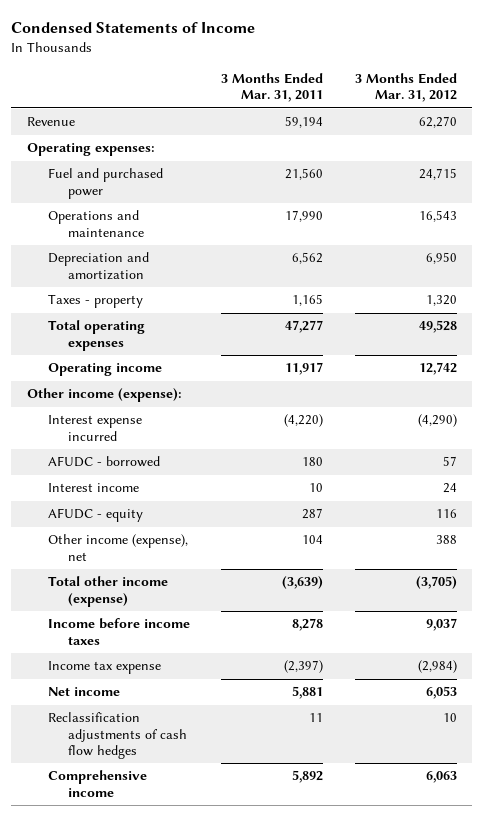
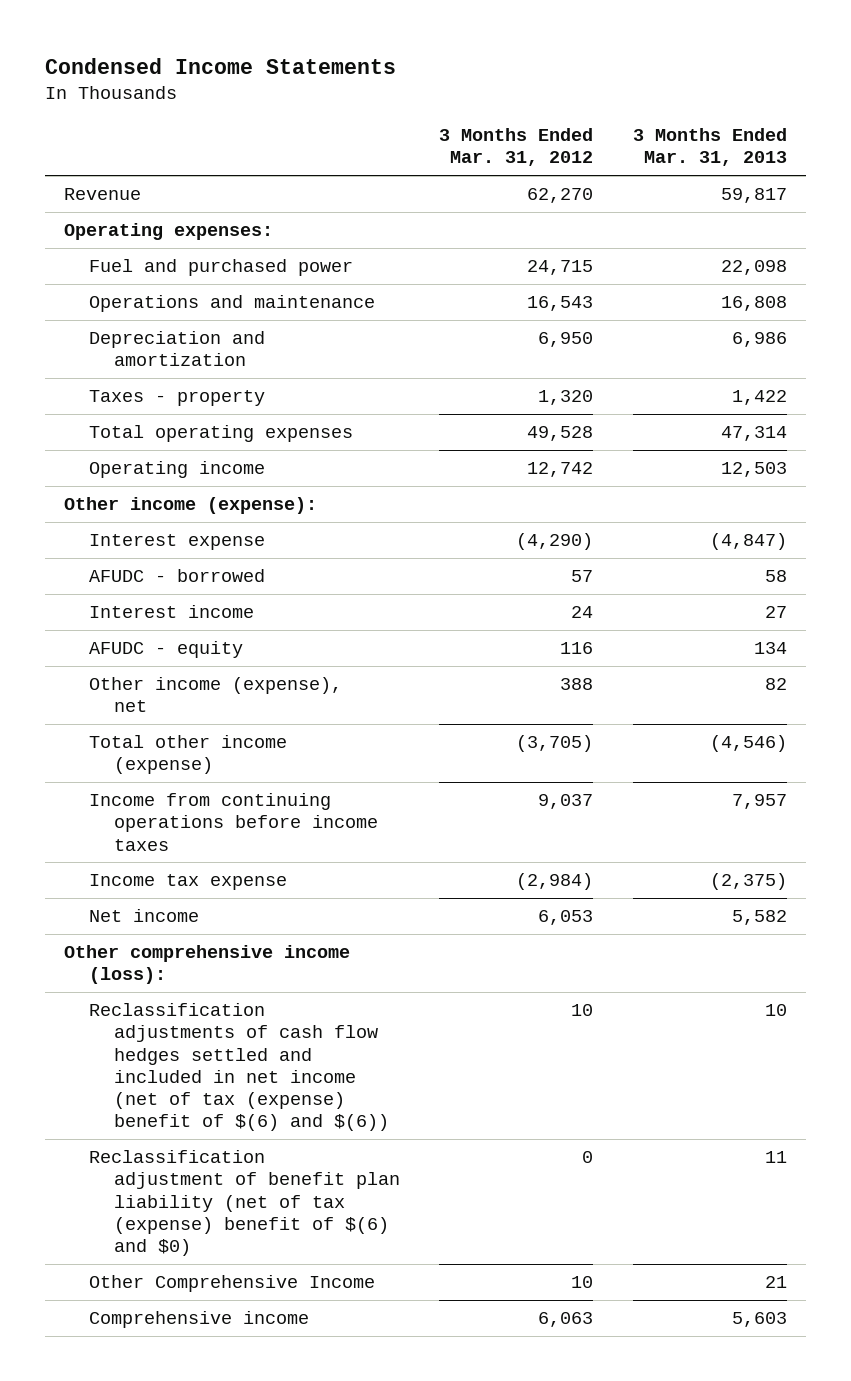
- Condensed Statements of Income
+ Condensed Income Statements
- | 3 Months Ended Mar. 31, 2011 | 3 Months Ended Mar. 31, 2012
+ | 3 Months Ended Mar. 31, 2012 | 3 Months Ended Mar. 31, 2013
- Interest expense incurred | (4,220) | (4,290)
+ Interest expense | (4,290) | (4,847)
- Income before income taxes | 8,278 | 9,037
+ Income from continuing operations before income taxes | 9,037 | 7,957
- Reclassification adjustments of cash flow hedges | 11 | 10
+ Other comprehensive income (loss):
+ Reclassification adjustments of cash flow hedges settled and included in net income (net of tax (expense) benefit of $(6) and $(6)) | 10 | 10
+ Reclassification adjustment of benefit plan liability (net of tax (expense) benefit of $(6) and $0) | 0 | 11
+ Other Comprehensive Income | 10 | 21

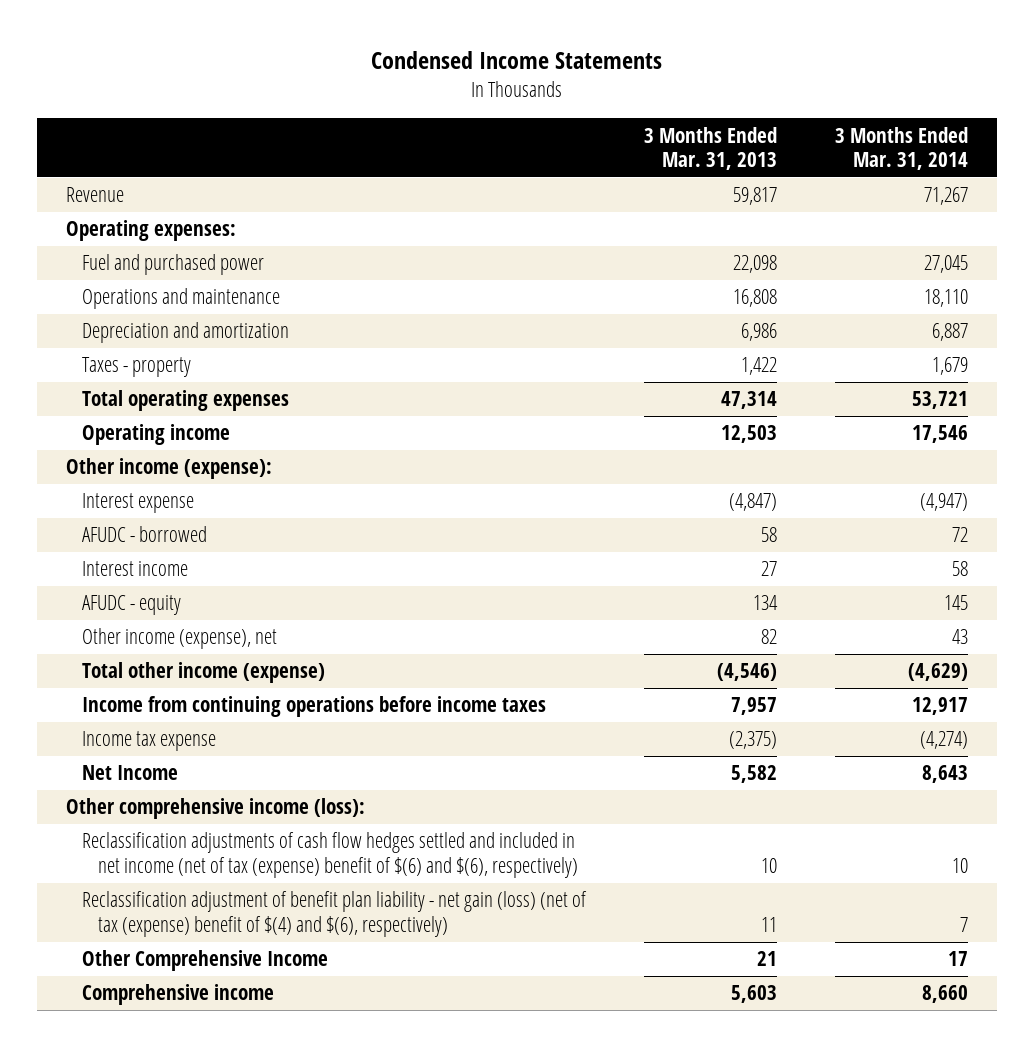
- | 3 Months Ended Mar. 31, 2012 | 3 Months Ended Mar. 31, 2013
+ | 3 Months Ended Mar. 31, 2013 | 3 Months Ended Mar. 31, 2014
- Net income | 6,053 | 5,582
+ Net Income | 5,582 | 8,643
- Reclassification adjustments of cash flow hedges settled and included in net income (net of tax (expense) benefit of $(6) and $(6)) | 10 | 10
- Reclassification adjustment of benefit plan liability (net of tax (expense) benefit of $(6) and $0) | 0 | 11
+ Reclassification adjustments of cash flow hedges settled and included in net income (net of tax (expense) benefit of $(6) and $(6), respectively) | 10 | 10
+ Reclassification adjustment of benefit plan liability - net gain (loss) (net of tax (expense) benefit of $(4) and $(6), respectively) | 11 | 7

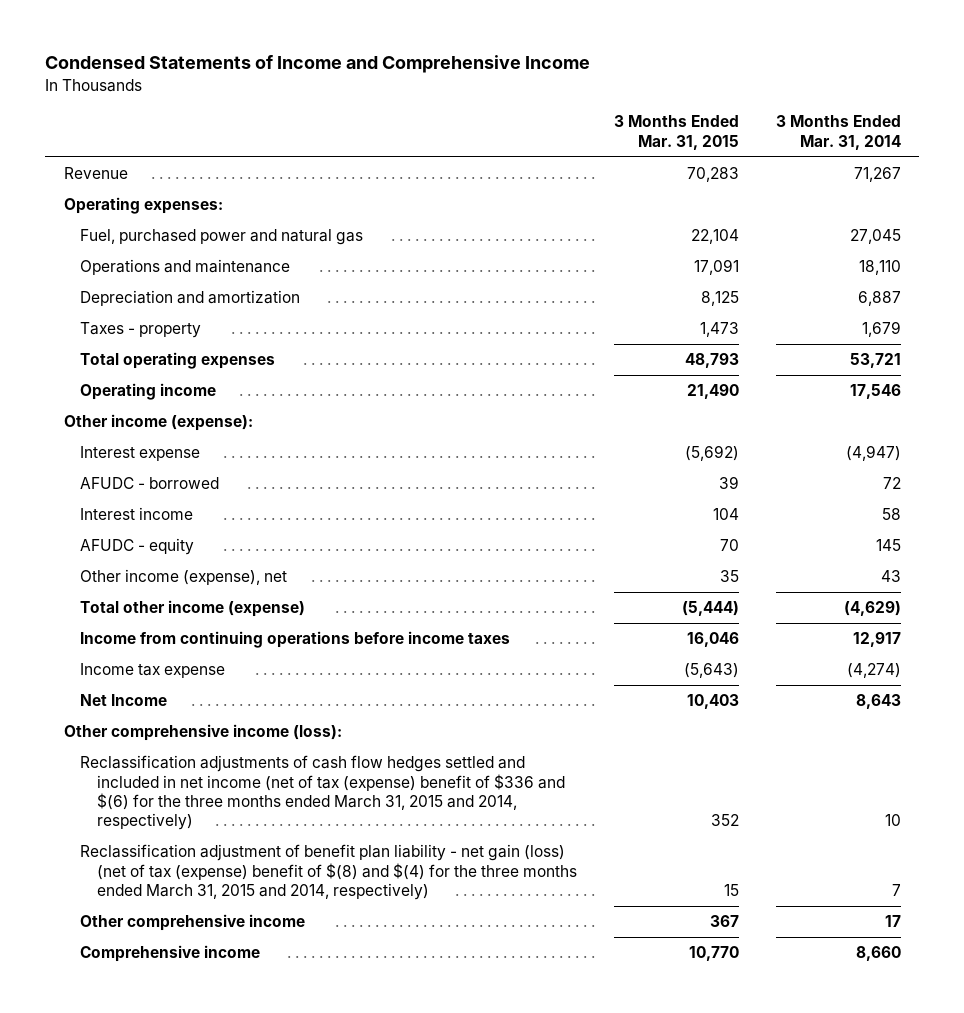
- Condensed Income Statements
+ Condensed Statements of Income and Comprehensive Income
- | 3 Months Ended Mar. 31, 2013 | 3 Months Ended Mar. 31, 2014
+ | 3 Months Ended Mar. 31, 2015 | 3 Months Ended Mar. 31, 2014
- Fuel and purchased power | 22,098 | 27,045
+ Fuel, purchased power and natural gas | 22,104 | 27,045
- Reclassification adjustments of cash flow hedges settled and included in net income (net of tax (expense) benefit of $(6) and $(6), respectively) | 10 | 10
- Reclassification adjustment of benefit plan liability - net gain (loss) (net of tax (expense) benefit of $(4) and $(6), respectively) | 11 | 7
- Other Comprehensive Income | 21 | 17
+ Reclassification adjustments of cash flow hedges settled and included in net income (net of tax (expense) benefit of $336 and $(6) for the three months ended March 31, 2015 and 2014, respectively) | 352 | 10
+ Reclassification adjustment of benefit plan liability - net gain (loss) (net of tax (expense) benefit of $(8) and $(4) for the three months ended March 31, 2015 and 2014, respectively) | 15 | 7
+ Other comprehensive income | 367 | 17

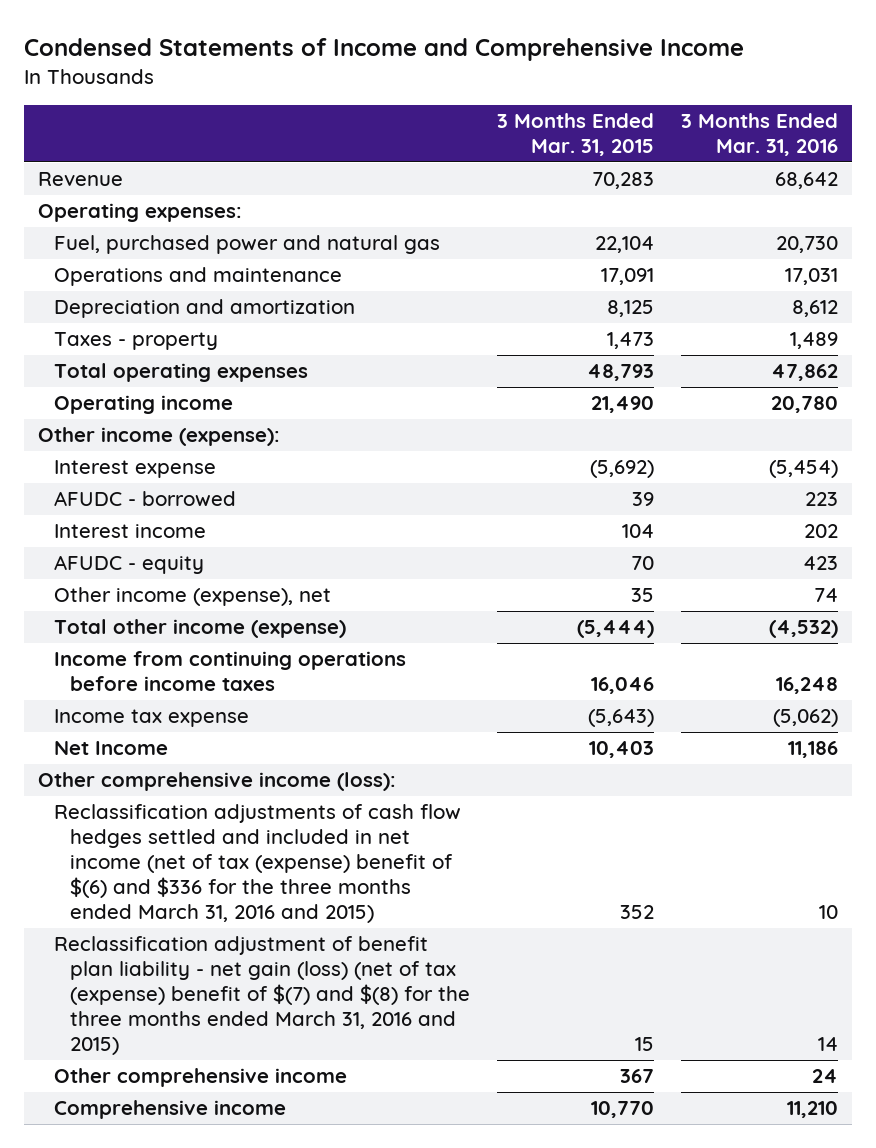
- | 3 Months Ended Mar. 31, 2015 | 3 Months Ended Mar. 31, 2014
+ | 3 Months Ended Mar. 31, 2015 | 3 Months Ended Mar. 31, 2016
- Reclassification adjustments of cash flow hedges settled and included in net income (net of tax (expense) benefit of $336 and $(6) for the three months ended March 31, 2015 and 2014, respectively) | 352 | 10
- Reclassification adjustment of benefit plan liability - net gain (loss) (net of tax (expense) benefit of $(8) and $(4) for the three months ended March 31, 2015 and 2014, respectively) | 15 | 7
+ Reclassification adjustments of cash flow hedges settled and included in net income (net of tax (expense) benefit of $(6) and $336 for the three months ended March 31, 2016 and 2015) | 352 | 10
+ Reclassification adjustment of benefit plan liability - net gain (loss) (net of tax (expense) benefit of $(7) and $(8) for the three months ended March 31, 2016 and 2015) | 15 | 14

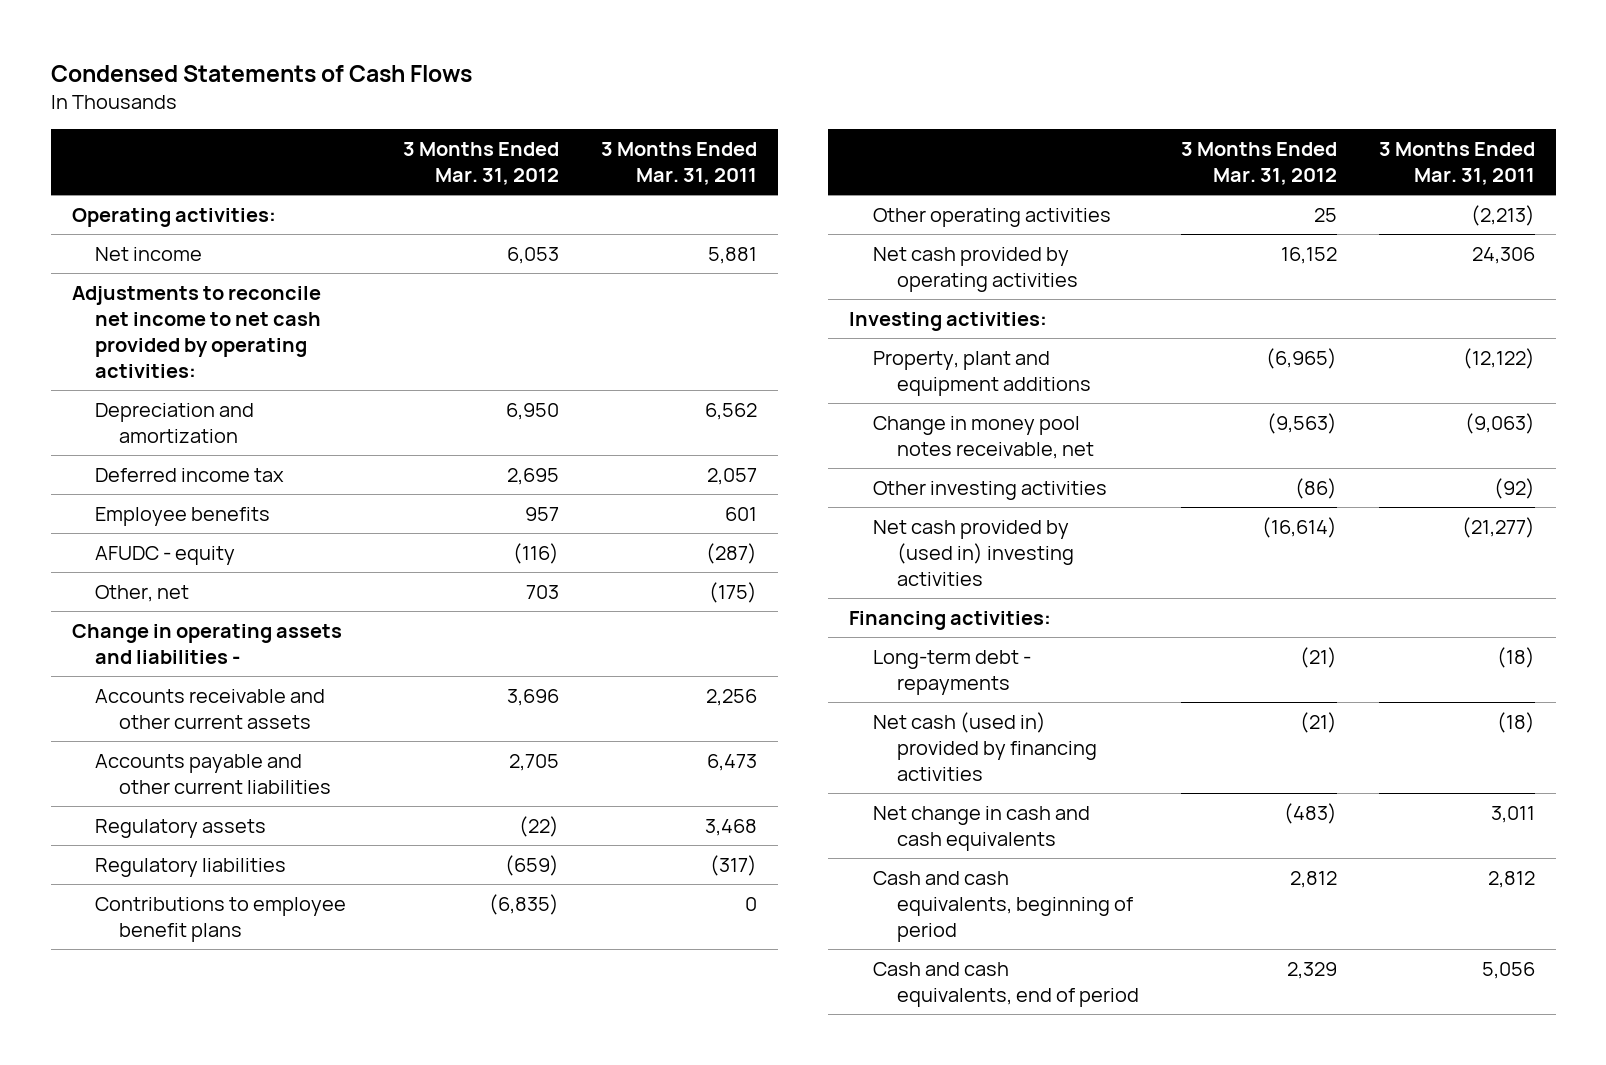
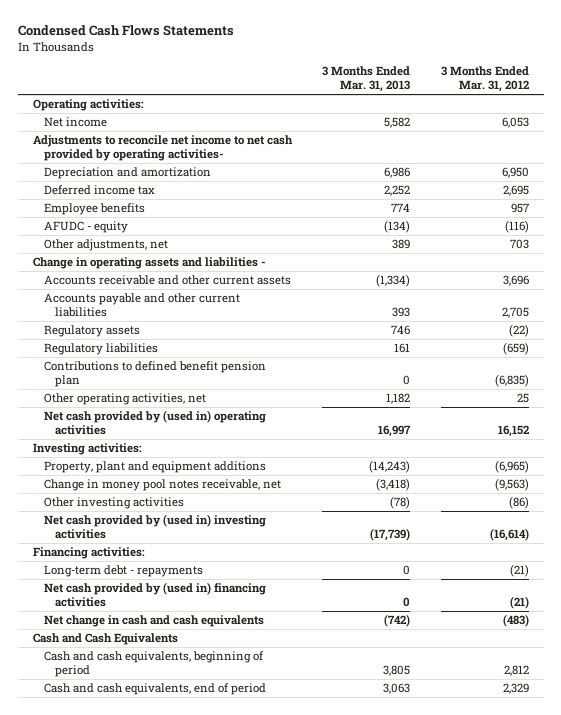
- Condensed Statements of Cash Flows
+ Condensed Cash Flows Statements
- | 3 Months Ended Mar. 31, 2012 | 3 Months Ended Mar. 31, 2011
+ | 3 Months Ended Mar. 31, 2013 | 3 Months Ended Mar. 31, 2012
- Adjustments to reconcile net income to net cash provided by operating activities:
+ Adjustments to reconcile net income to net cash provided by operating activities-
- Other, net | 703 | (175)
+ Other adjustments, net | 389 | 703
- Contributions to employee benefit plans | (6,835) | 0
- Other operating activities | 25 | (2,213)
- Net cash provided by operating activities | 16,152 | 24,306
+ Contributions to defined benefit pension plan | 0 | (6,835)
+ Other operating activities, net | 1,182 | 25
+ Net cash provided by (used in) operating activities | 16,997 | 16,152
- Net cash (used in) provided by financing activities | (21) | (18)
+ Net cash provided by (used in) financing activities | 0 | (21)
+ Cash and Cash Equivalents

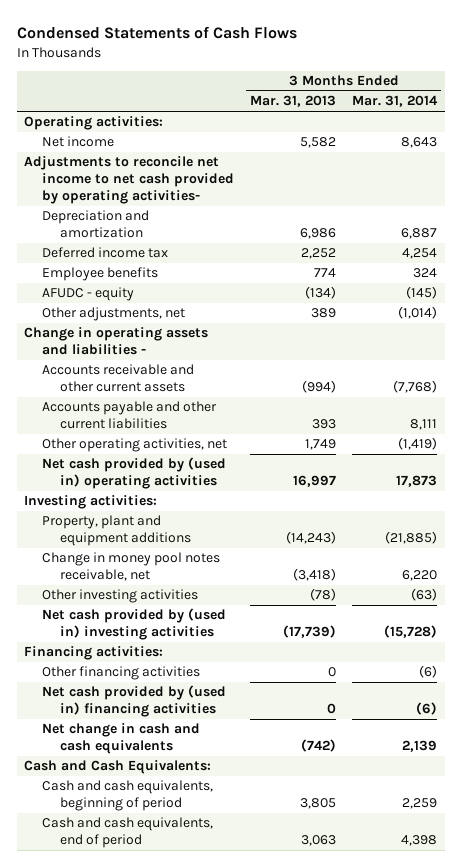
- Condensed Cash Flows Statements
+ Condensed Statements of Cash Flows
- | 3 Months Ended Mar. 31, 2013 | 3 Months Ended Mar. 31, 2012
+ | 3 Months Ended Mar. 31, 2013 | 3 Months Ended Mar. 31, 2014
- Accounts receivable and other current assets | (1,334) | 3,696
+ Accounts receivable and other current assets | (994) | (7,768)
- Regulatory assets | 746 | (22)
- Regulatory liabilities | 161 | (659)
- Contributions to defined benefit pension plan | 0 | (6,835)
- Other operating activities, net | 1,182 | 25
+ Other operating activities, net | 1,749 | (1,419)
- Long-term debt - repayments | 0 | (21)
+ Other financing activities | 0 | (6)
- Cash and Cash Equivalents
+ Cash and Cash Equivalents:

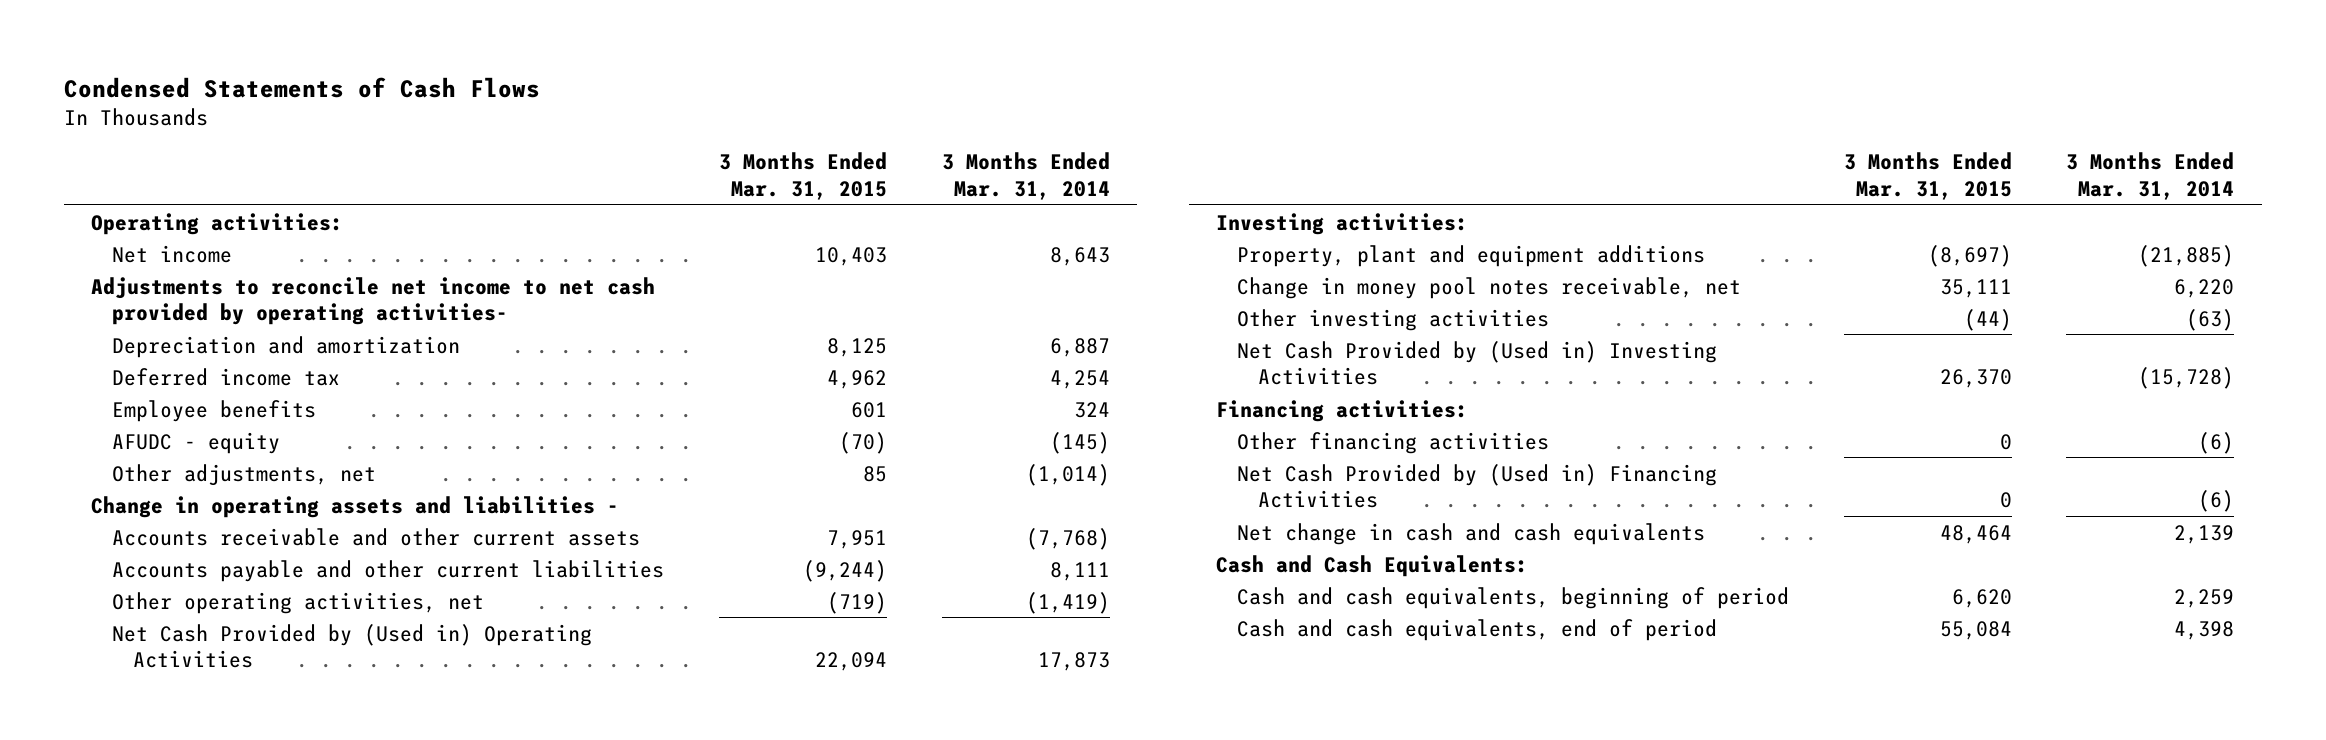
- | 3 Months Ended Mar. 31, 2013 | 3 Months Ended Mar. 31, 2014
+ | 3 Months Ended Mar. 31, 2015 | 3 Months Ended Mar. 31, 2014
- Net cash provided by (used in) operating activities | 16,997 | 17,873
+ Net Cash Provided by (Used in) Operating Activities | 22,094 | 17,873
- Net cash provided by (used in) investing activities | (17,739) | (15,728)
+ Net Cash Provided by (Used in) Investing Activities | 26,370 | (15,728)
- Net cash provided by (used in) financing activities | 0 | (6)
+ Net Cash Provided by (Used in) Financing Activities | 0 | (6)

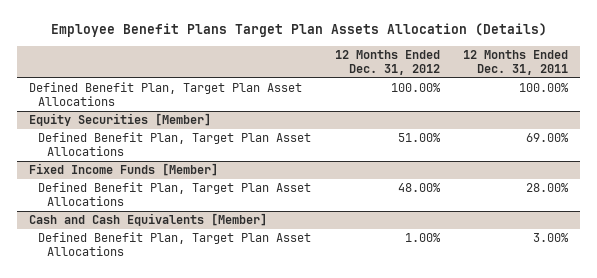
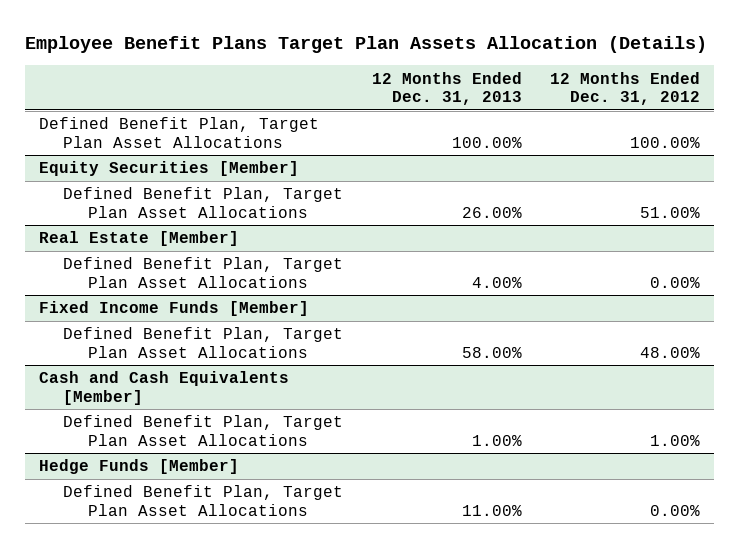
- | 12 Months Ended Dec. 31, 2012 | 12 Months Ended Dec. 31, 2011
+ | 12 Months Ended Dec. 31, 2013 | 12 Months Ended Dec. 31, 2012
+ Real Estate [Member]
+ Defined Benefit Plan, Target Plan Asset Allocations | 4.00% | 0.00%
+ Hedge Funds [Member]
+ Defined Benefit Plan, Target Plan Asset Allocations | 11.00% | 0.00%

